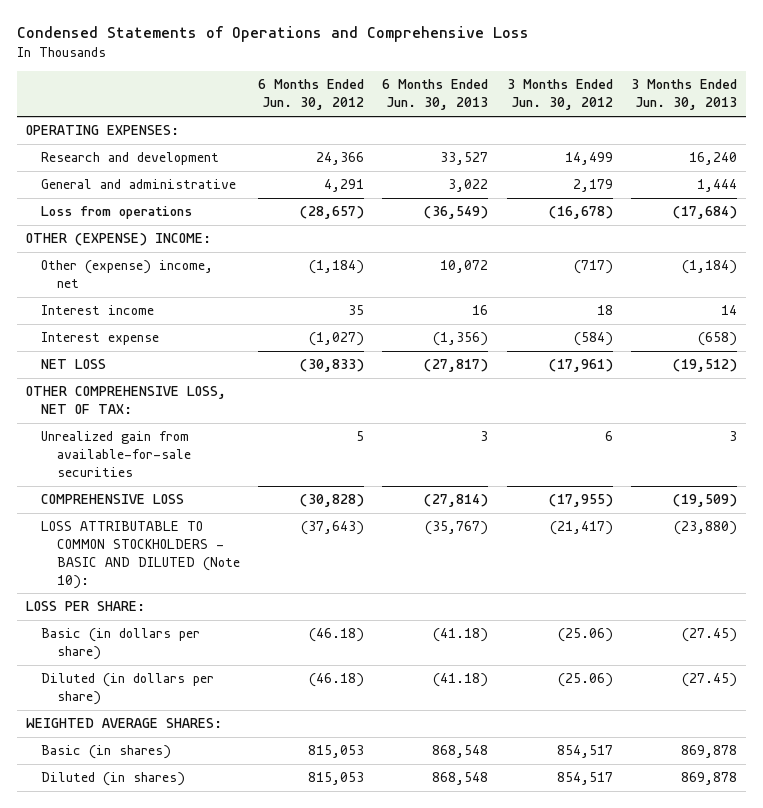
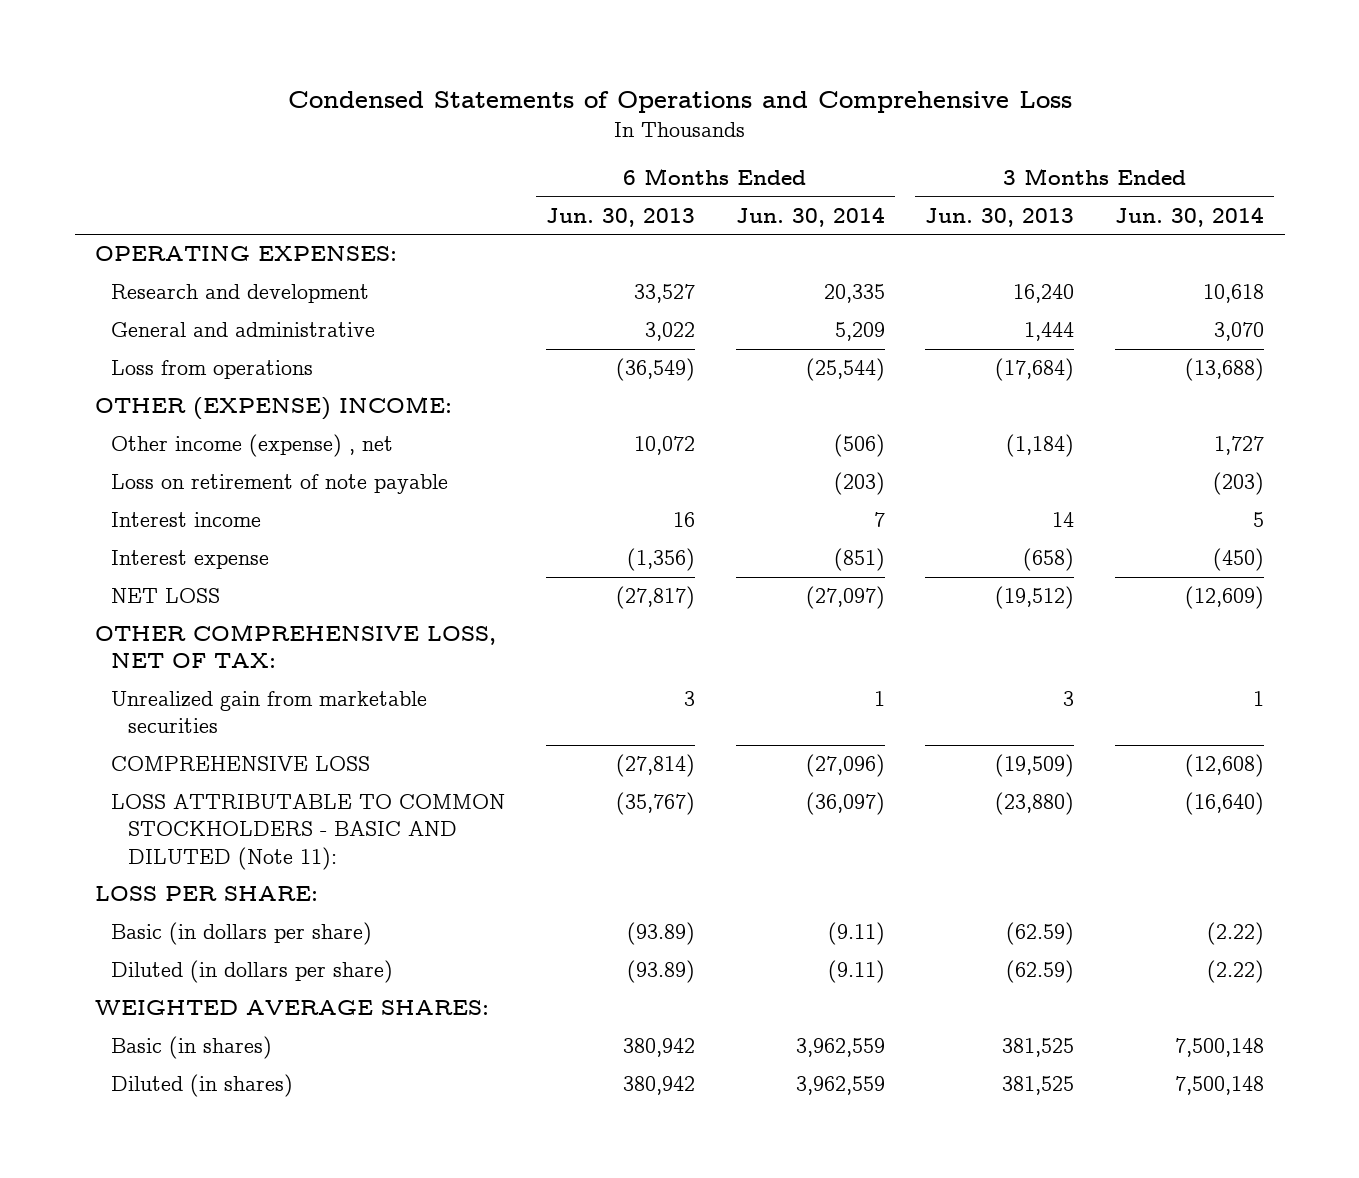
- | 6 Months Ended Jun. 30, 2012 | 6 Months Ended Jun. 30, 2013 | 3 Months Ended Jun. 30, 2012 | 3 Months Ended Jun. 30, 2013
+ | 6 Months Ended Jun. 30, 2013 | 6 Months Ended Jun. 30, 2014 | 3 Months Ended Jun. 30, 2013 | 3 Months Ended Jun. 30, 2014
- Other (expense) income, net | (1,184) | 10,072 | (717) | (1,184)
+ Other income (expense) , net | 10,072 | (506) | (1,184) | 1,727
+ Loss on retirement of note payable | | (203) | | (203)
- Unrealized gain from available-for-sale securities | 5 | 3 | 6 | 3
+ Unrealized gain from marketable securities | 3 | 1 | 3 | 1
- LOSS ATTRIBUTABLE TO COMMON STOCKHOLDERS - BASIC AND DILUTED (Note 10): | (37,643) | (35,767) | (21,417) | (23,880)
+ LOSS ATTRIBUTABLE TO COMMON STOCKHOLDERS - BASIC AND DILUTED (Note 11): | (35,767) | (36,097) | (23,880) | (16,640)
- Basic (in dollars per share) | (46.18) | (41.18) | (25.06) | (27.45)
- Diluted (in dollars per share) | (46.18) | (41.18) | (25.06) | (27.45)
+ Basic (in dollars per share) | (93.89) | (9.11) | (62.59) | (2.22)
+ Diluted (in dollars per share) | (93.89) | (9.11) | (62.59) | (2.22)
- Basic (in shares) | 815,053 | 868,548 | 854,517 | 869,878
- Diluted (in shares) | 815,053 | 868,548 | 854,517 | 869,878
+ Basic (in shares) | 380,942 | 3,962,559 | 381,525 | 7,500,148
+ Diluted (in shares) | 380,942 | 3,962,559 | 381,525 | 7,500,148

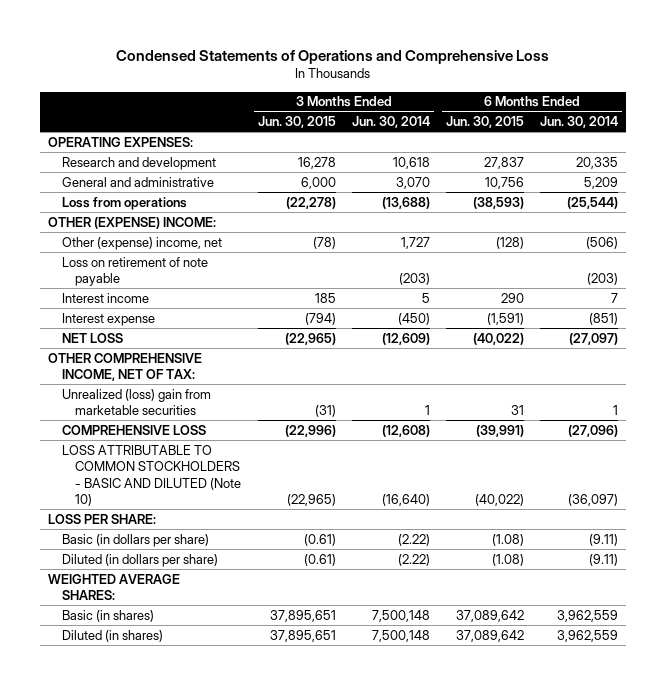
- | 6 Months Ended Jun. 30, 2013 | 6 Months Ended Jun. 30, 2014 | 3 Months Ended Jun. 30, 2013 | 3 Months Ended Jun. 30, 2014
+ | 3 Months Ended Jun. 30, 2015 | 3 Months Ended Jun. 30, 2014 | 6 Months Ended Jun. 30, 2015 | 6 Months Ended Jun. 30, 2014
- Other income (expense) , net | 10,072 | (506) | (1,184) | 1,727
+ Other (expense) income, net | (78) | 1,727 | (128) | (506)
- OTHER COMPREHENSIVE LOSS, NET OF TAX:
- Unrealized gain from marketable securities | 3 | 1 | 3 | 1
+ OTHER COMPREHENSIVE INCOME, NET OF TAX:
+ Unrealized (loss) gain from marketable securities | (31) | 1 | 31 | 1
- LOSS ATTRIBUTABLE TO COMMON STOCKHOLDERS - BASIC AND DILUTED (Note 11): | (35,767) | (36,097) | (23,880) | (16,640)
+ LOSS ATTRIBUTABLE TO COMMON STOCKHOLDERS - BASIC AND DILUTED (Note 10) | (22,965) | (16,640) | (40,022) | (36,097)

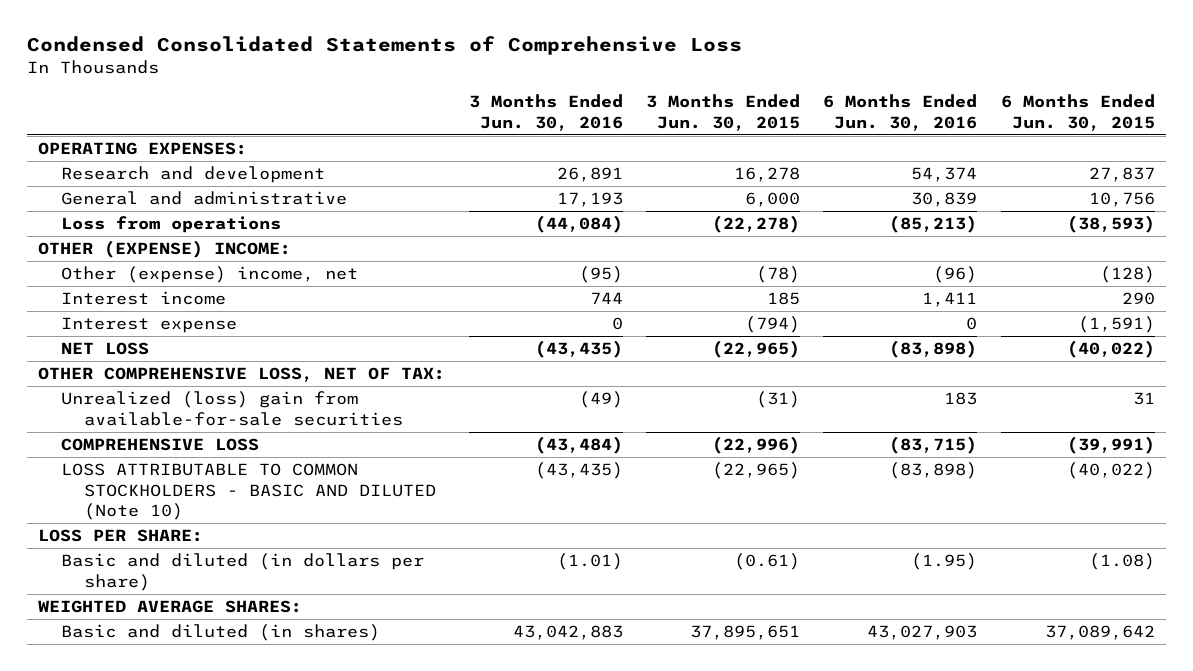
- Condensed Statements of Operations and Comprehensive Loss
+ Condensed Consolidated Statements of Comprehensive Loss
- | 3 Months Ended Jun. 30, 2015 | 3 Months Ended Jun. 30, 2014 | 6 Months Ended Jun. 30, 2015 | 6 Months Ended Jun. 30, 2014
+ | 3 Months Ended Jun. 30, 2016 | 3 Months Ended Jun. 30, 2015 | 6 Months Ended Jun. 30, 2016 | 6 Months Ended Jun. 30, 2015
- Loss on retirement of note payable | | (203) | | (203)
- OTHER COMPREHENSIVE INCOME, NET OF TAX:
- Unrealized (loss) gain from marketable securities | (31) | 1 | 31 | 1
+ OTHER COMPREHENSIVE LOSS, NET OF TAX:
+ Unrealized (loss) gain from available-for-sale securities | (49) | (31) | 183 | 31
- Basic (in dollars per share) | (0.61) | (2.22) | (1.08) | (9.11)
- Diluted (in dollars per share) | (0.61) | (2.22) | (1.08) | (9.11)
+ Basic and diluted (in dollars per share) | (1.01) | (0.61) | (1.95) | (1.08)
- Basic (in shares) | 37,895,651 | 7,500,148 | 37,089,642 | 3,962,559
- Diluted (in shares) | 37,895,651 | 7,500,148 | 37,089,642 | 3,962,559
+ Basic and diluted (in shares) | 43,042,883 | 37,895,651 | 43,027,903 | 37,089,642

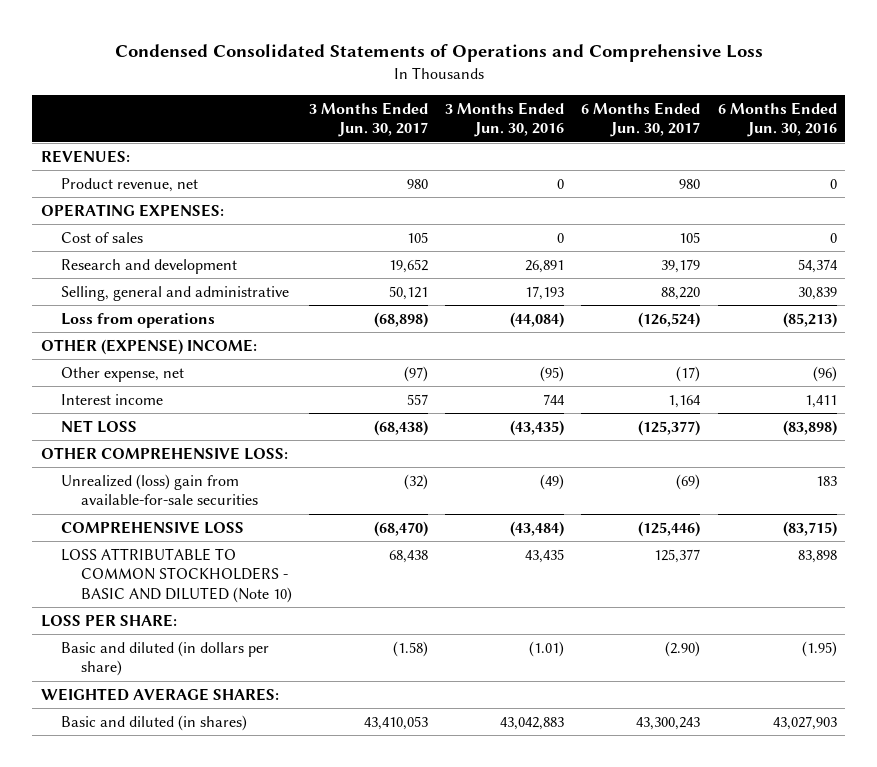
- Condensed Consolidated Statements of Comprehensive Loss
+ Condensed Consolidated Statements of Operations and Comprehensive Loss
- | 3 Months Ended Jun. 30, 2016 | 3 Months Ended Jun. 30, 2015 | 6 Months Ended Jun. 30, 2016 | 6 Months Ended Jun. 30, 2015
+ | 3 Months Ended Jun. 30, 2017 | 3 Months Ended Jun. 30, 2016 | 6 Months Ended Jun. 30, 2017 | 6 Months Ended Jun. 30, 2016
+ REVENUES:
+ Product revenue, net | 980 | 0 | 980 | 0
+ Cost of sales | 105 | 0 | 105 | 0
- General and administrative | 17,193 | 6,000 | 30,839 | 10,756
+ Selling, general and administrative | 50,121 | 17,193 | 88,220 | 30,839
- Other (expense) income, net | (95) | (78) | (96) | (128)
+ Other expense, net | (97) | (95) | (17) | (96)
- Interest expense | 0 | (794) | 0 | (1,591)
- OTHER COMPREHENSIVE LOSS, NET OF TAX:
+ OTHER COMPREHENSIVE LOSS:
- LOSS ATTRIBUTABLE TO COMMON STOCKHOLDERS - BASIC AND DILUTED (Note 10) | (43,435) | (22,965) | (83,898) | (40,022)
+ LOSS ATTRIBUTABLE TO COMMON STOCKHOLDERS - BASIC AND DILUTED (Note 10) | 68,438 | 43,435 | 125,377 | 83,898

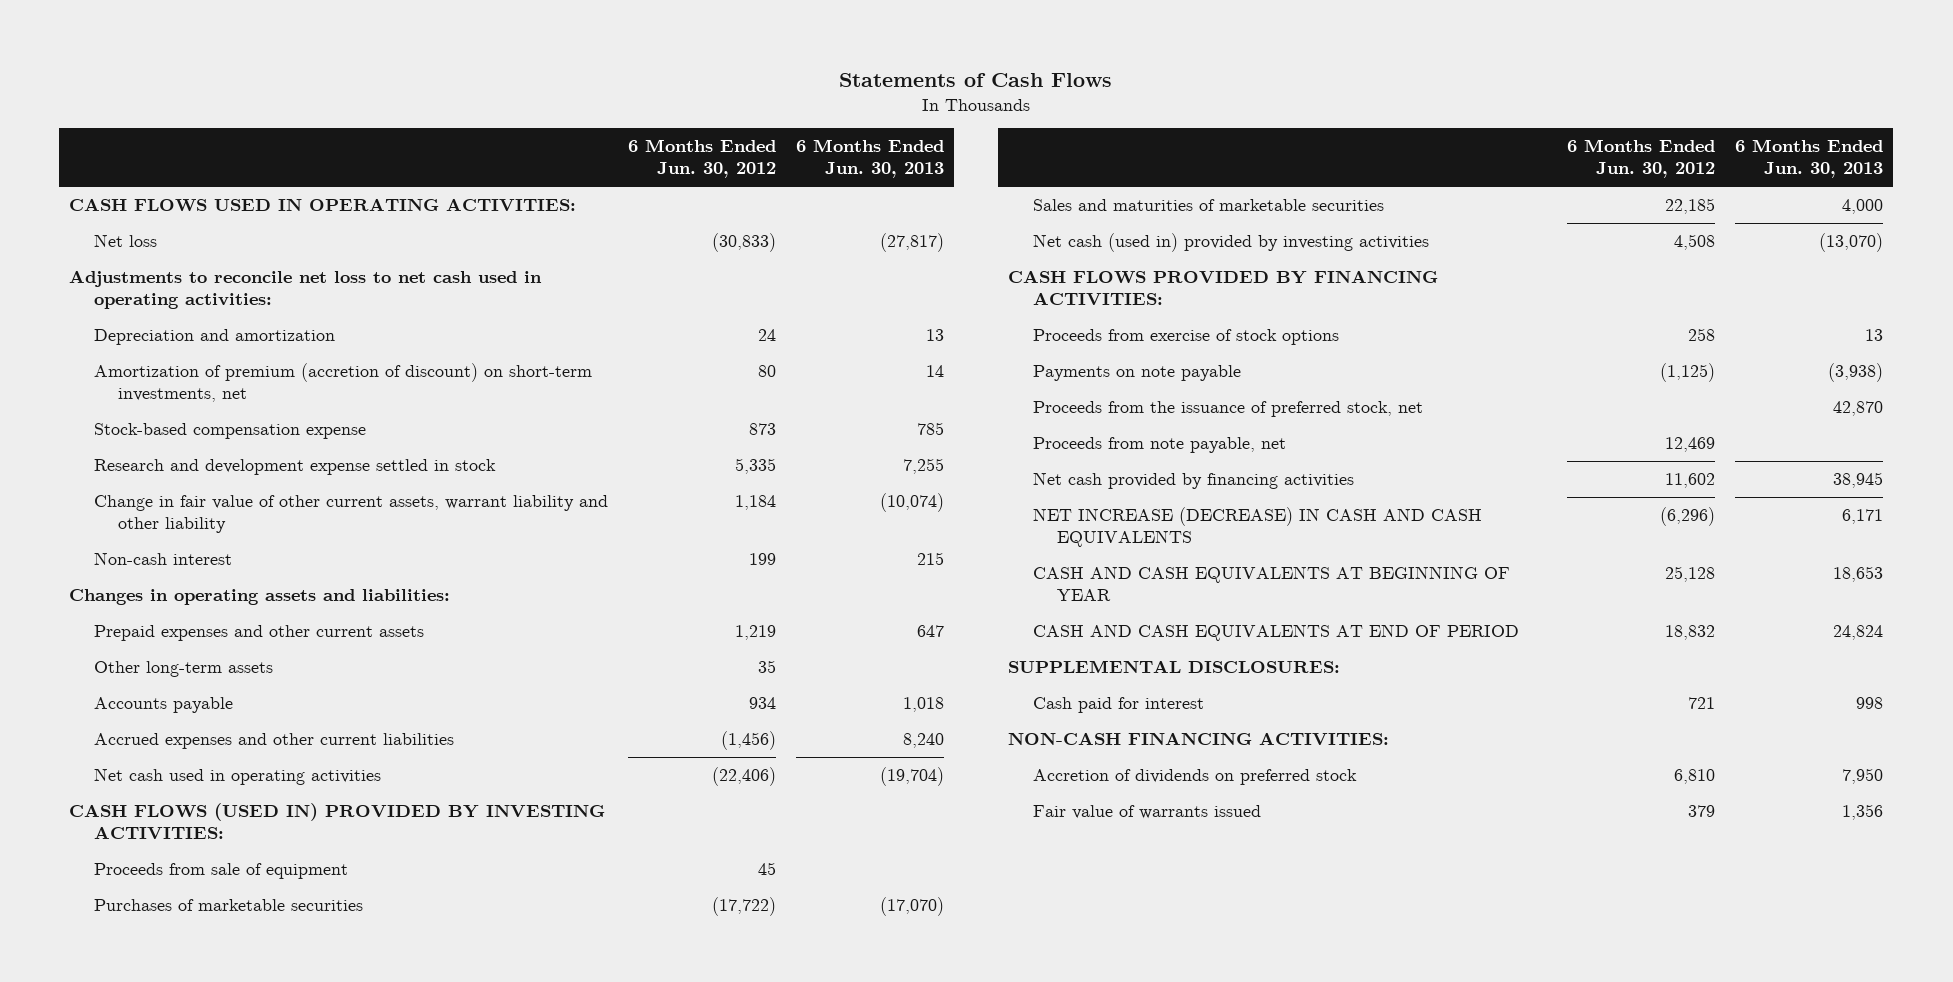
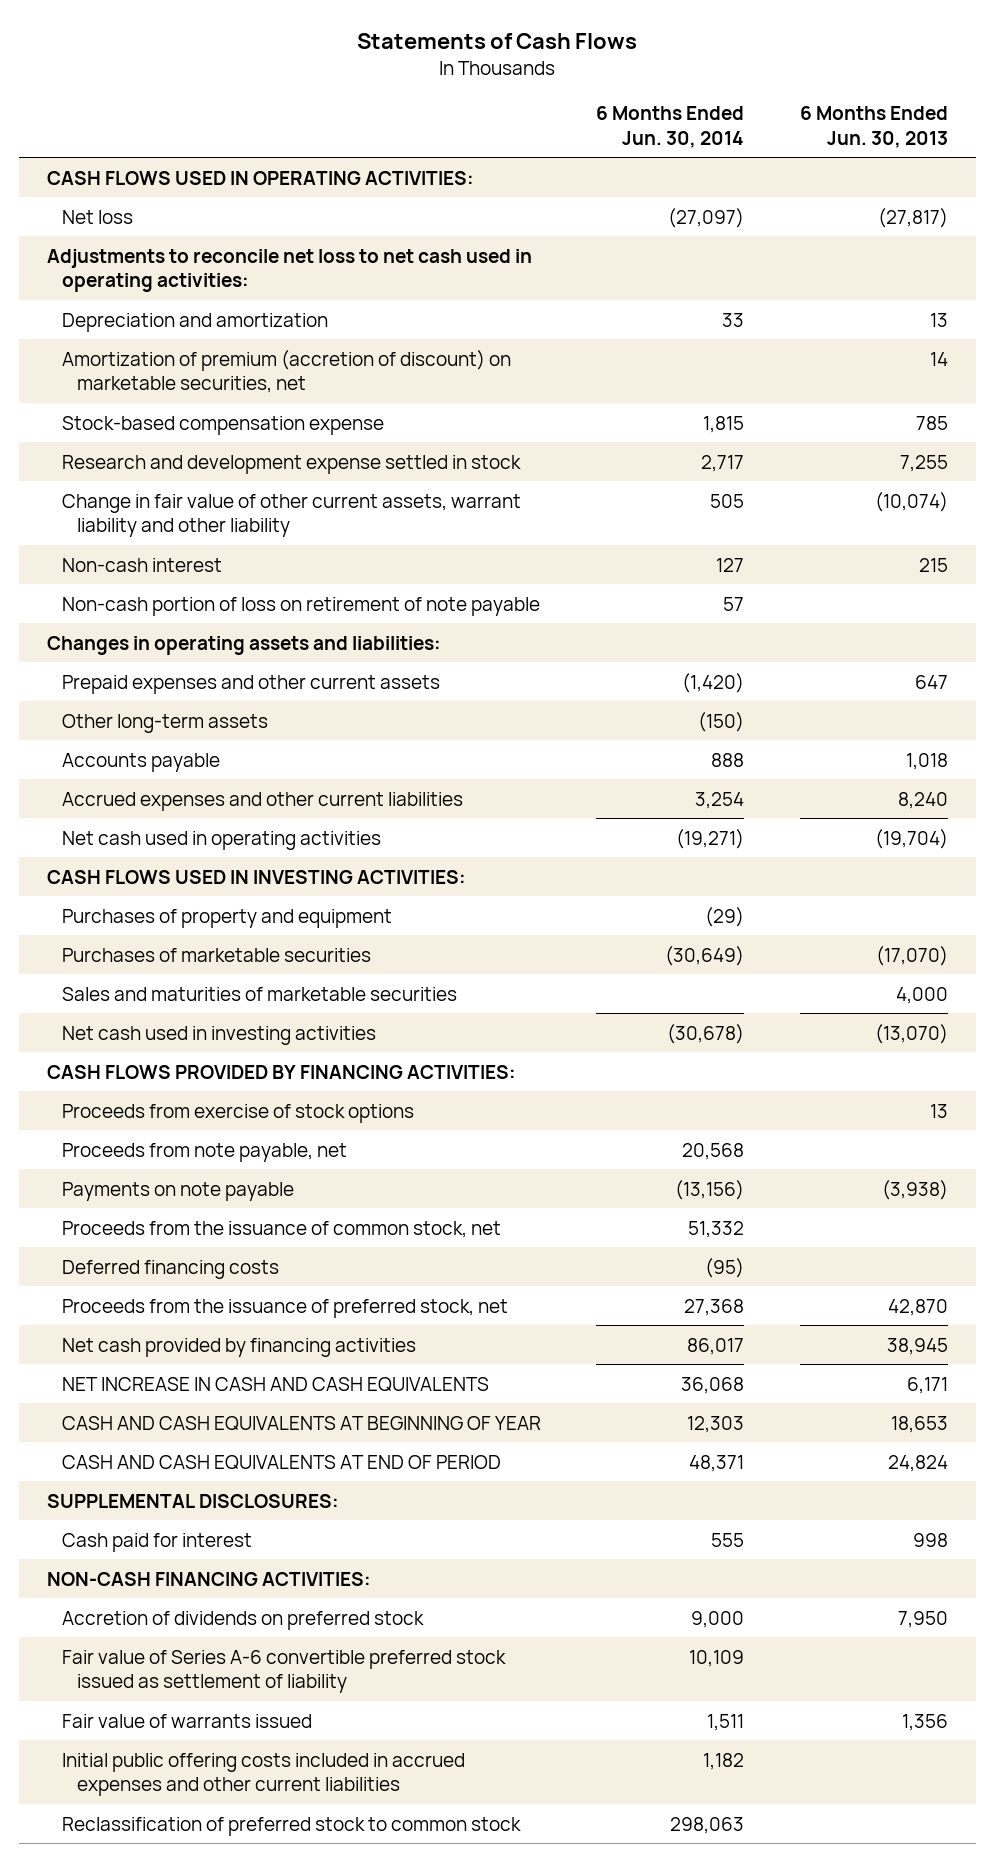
- | 6 Months Ended Jun. 30, 2012 | 6 Months Ended Jun. 30, 2013
+ | 6 Months Ended Jun. 30, 2014 | 6 Months Ended Jun. 30, 2013
- Amortization of premium (accretion of discount) on short-term investments, net | 80 | 14
+ Amortization of premium (accretion of discount) on marketable securities, net | | 14
+ Non-cash portion of loss on retirement of note payable | 57 |
- CASH FLOWS (USED IN) PROVIDED BY INVESTING ACTIVITIES:
- Proceeds from sale of equipment | 45 |
+ CASH FLOWS USED IN INVESTING ACTIVITIES:
+ Purchases of property and equipment | (29) |
- Net cash (used in) provided by investing activities | 4,508 | (13,070)
+ Net cash used in investing activities | (30,678) | (13,070)
moved up: Proceeds from note payable, net | 20,568 |
+ Proceeds from the issuance of common stock, net | 51,332 |
+ Deferred financing costs | (95) |
- NET INCREASE (DECREASE) IN CASH AND CASH EQUIVALENTS | (6,296) | 6,171
+ NET INCREASE IN CASH AND CASH EQUIVALENTS | 36,068 | 6,171
+ Fair value of Series A-6 convertible preferred stock issued as settlement of liability | 10,109 |
+ Initial public offering costs included in accrued expenses and other current liabilities | 1,182 |
+ Reclassification of preferred stock to common stock | 298,063 |

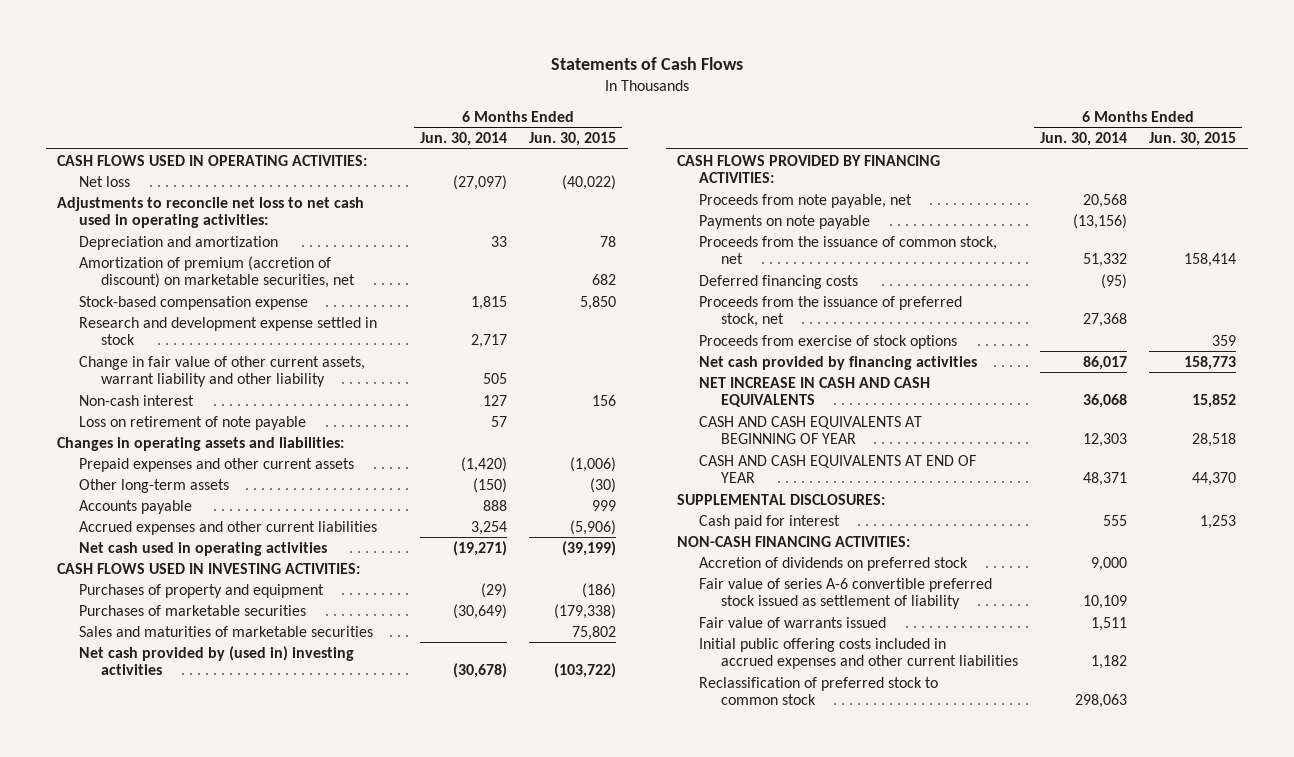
- | 6 Months Ended Jun. 30, 2014 | 6 Months Ended Jun. 30, 2013
+ | 6 Months Ended Jun. 30, 2014 | 6 Months Ended Jun. 30, 2015
- Non-cash portion of loss on retirement of note payable | 57 |
+ Loss on retirement of note payable | 57 |
- Net cash used in investing activities | (30,678) | (13,070)
+ Net cash provided by (used in) investing activities | (30,678) | (103,722)
moved down: Proceeds from exercise of stock options | | 359
- CASH AND CASH EQUIVALENTS AT END OF PERIOD | 48,371 | 24,824
+ CASH AND CASH EQUIVALENTS AT END OF YEAR | 48,371 | 44,370
- Fair value of Series A-6 convertible preferred stock issued as settlement of liability | 10,109 |
+ Fair value of series A-6 convertible preferred stock issued as settlement of liability | 10,109 |

